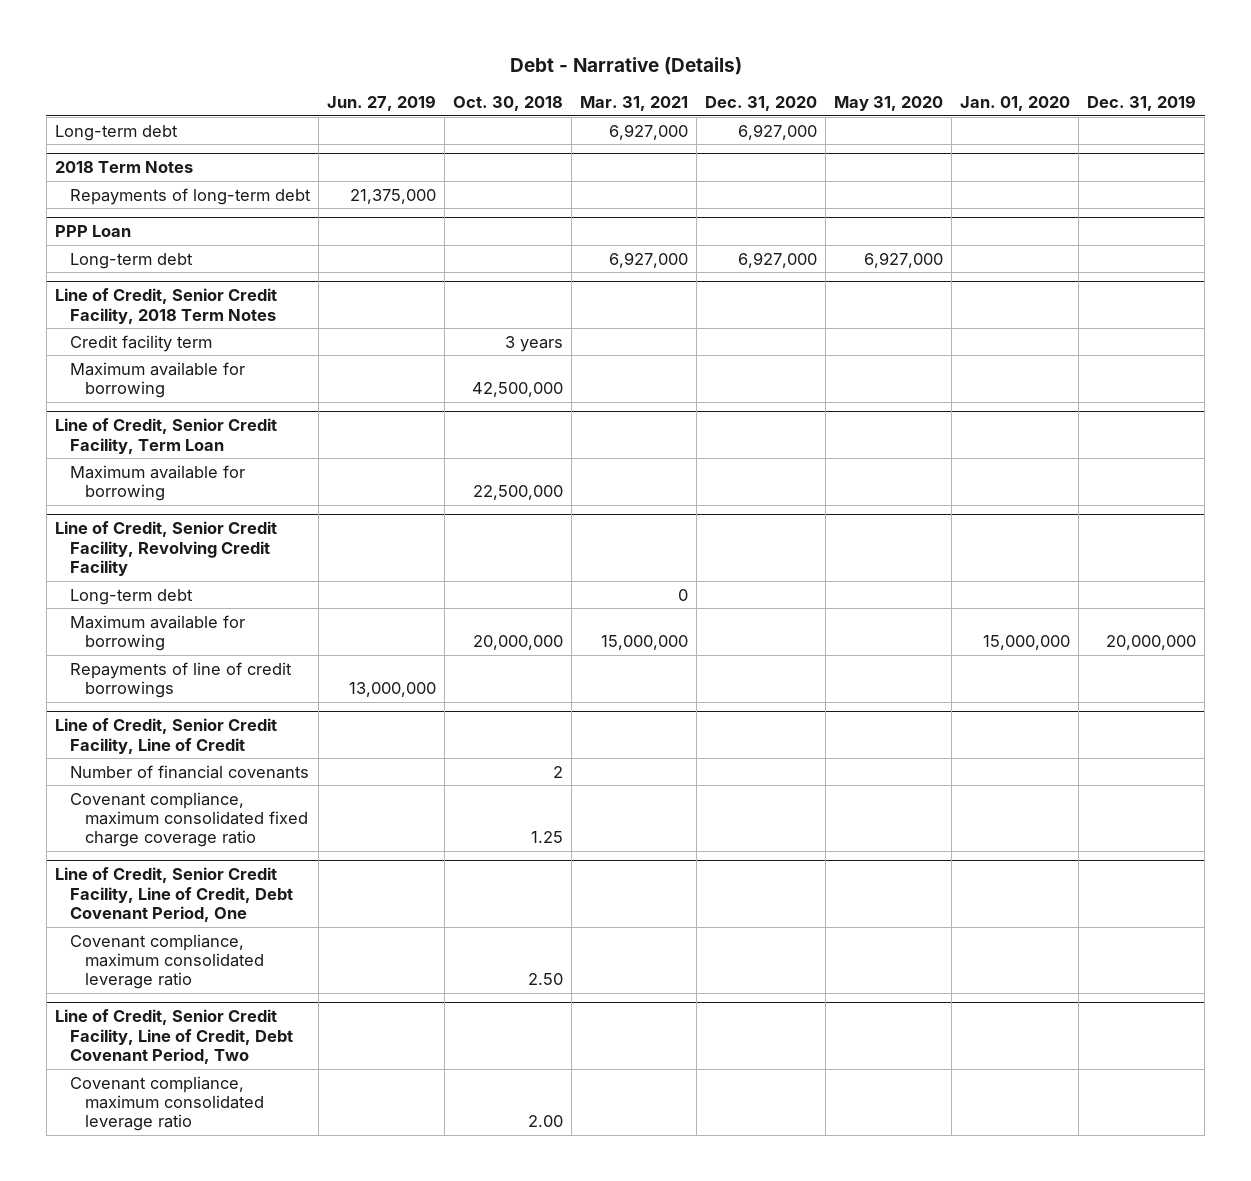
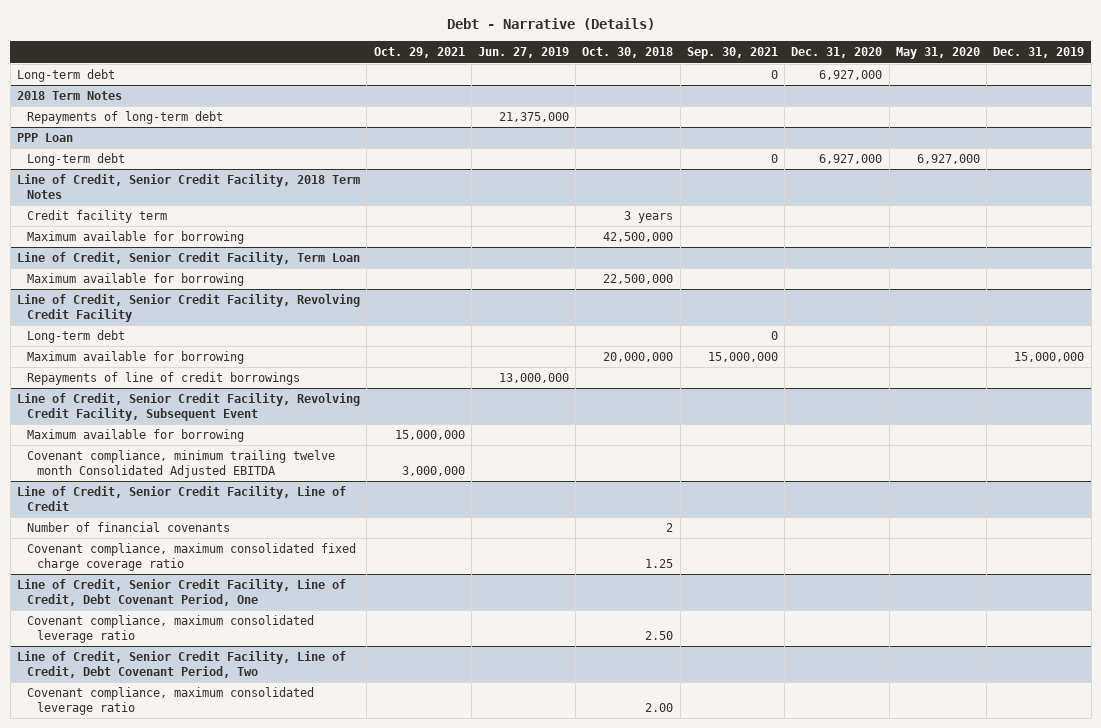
- | Jun. 27, 2019 | Oct. 30, 2018 | Mar. 31, 2021 | Dec. 31, 2020 | May 31, 2020 | Jan. 01, 2020 | Dec. 31, 2019
+ | Oct. 29, 2021 | Jun. 27, 2019 | Oct. 30, 2018 | Sep. 30, 2021 | Dec. 31, 2020 | May 31, 2020 | Dec. 31, 2019
@ Line of Credit, Senior Credit Facility, Revolving Credit Facility
- Maximum available for borrowing | | 20,000,000 | 15,000,000 | | | 15,000,000 | 20,000,000
+ Maximum available for borrowing | | | 20,000,000 | 15,000,000 | | | 15,000,000
+ Line of Credit, Senior Credit Facility, Revolving Credit Facility, Subsequent Event
+ Maximum available for borrowing | 15,000,000 | | | | | |
+ Covenant compliance, minimum trailing twelve month Consolidated Adjusted EBITDA | 3,000,000 | | | | | |

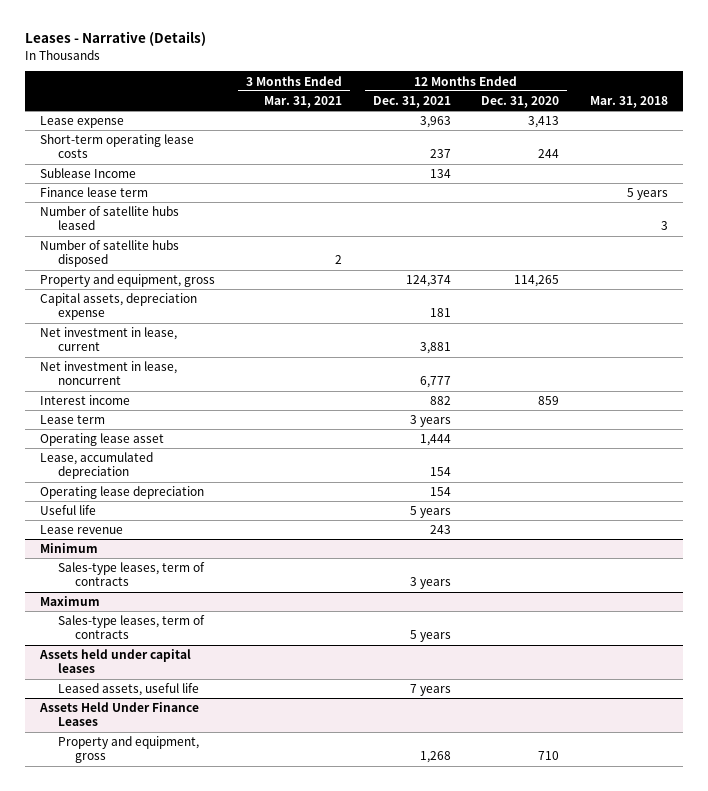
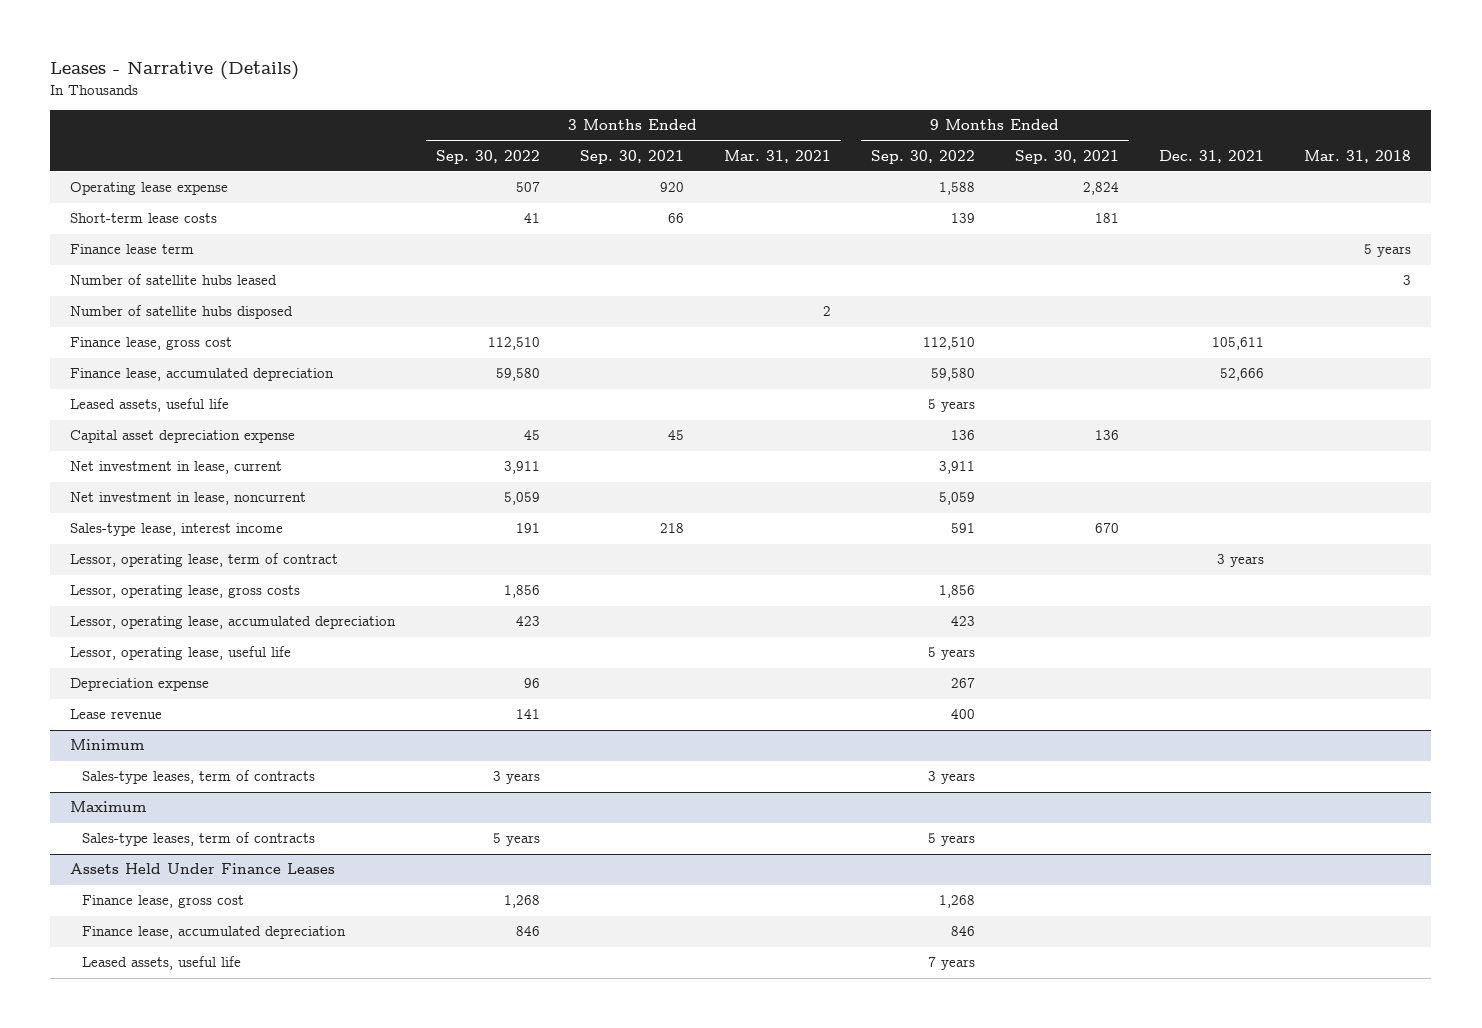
- | 3 Months Ended Mar. 31, 2021 | 12 Months Ended Dec. 31, 2021 | 12 Months Ended Dec. 31, 2020 | Mar. 31, 2018
+ | 3 Months Ended Sep. 30, 2022 | 3 Months Ended Sep. 30, 2021 | 3 Months Ended Mar. 31, 2021 | 9 Months Ended Sep. 30, 2022 | 9 Months Ended Sep. 30, 2021 | Dec. 31, 2021 | Mar. 31, 2018
- Lease expense | | 3,963 | 3,413 |
- Short-term operating lease costs | | 237 | 244 |
- Sublease Income | | 134 | |
+ Operating lease expense | 507 | 920 | | 1,588 | 2,824 | |
+ Short-term lease costs | 41 | 66 | | 139 | 181 | |
- Property and equipment, gross | | 124,374 | 114,265 |
- Capital assets, depreciation expense | | 181 | |
+ Finance lease, gross cost | 112,510 | | | 112,510 | | 105,611 |
+ Finance lease, accumulated depreciation | 59,580 | | | 59,580 | | 52,666 |
+ Leased assets, useful life | | | | 5 years | | |
+ Capital asset depreciation expense | 45 | 45 | | 136 | 136 | |
- Interest income | | 882 | 859 |
- Lease term | | 3 years | |
- Operating lease asset | | 1,444 | |
- Lease, accumulated depreciation | | 154 | |
- Operating lease depreciation | | 154 | |
- Useful life | | 5 years | |
+ Sales-type lease, interest income | 191 | 218 | | 591 | 670 | |
+ Lessor, operating lease, term of contract | | | | | | 3 years |
+ Lessor, operating lease, gross costs | 1,856 | | | 1,856 | | |
+ Lessor, operating lease, accumulated depreciation | 423 | | | 423 | | |
+ Lessor, operating lease, useful life | | | | 5 years | | |
+ Depreciation expense | 96 | | | 267 | | |
- Assets held under capital leases
- Leased assets, useful life | | 7 years | |
@ Assets Held Under Finance Leases
- Property and equipment, gross | | 1,268 | 710 |
+ Finance lease, gross cost | 1,268 | | | 1,268 | | |
+ Finance lease, accumulated depreciation | 846 | | | 846 | | |
+ Leased assets, useful life | | | | 7 years | | |

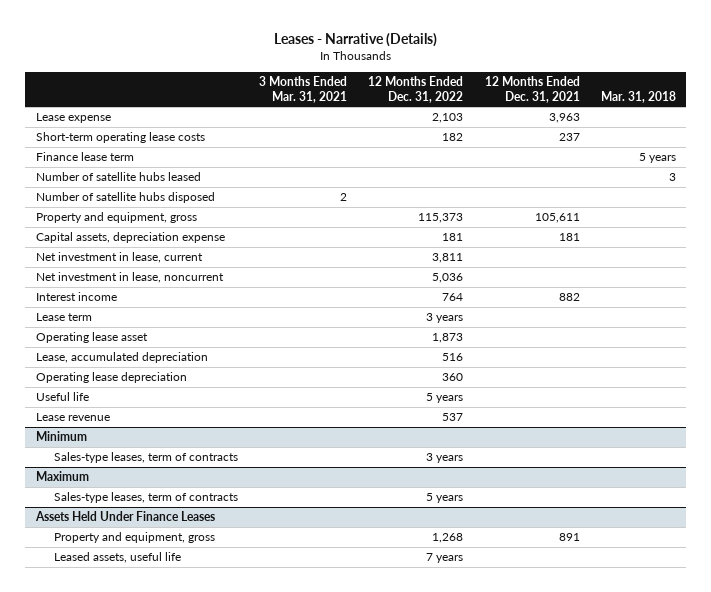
- | 3 Months Ended Sep. 30, 2022 | 3 Months Ended Sep. 30, 2021 | 3 Months Ended Mar. 31, 2021 | 9 Months Ended Sep. 30, 2022 | 9 Months Ended Sep. 30, 2021 | Dec. 31, 2021 | Mar. 31, 2018
+ | 3 Months Ended Mar. 31, 2021 | 12 Months Ended Dec. 31, 2022 | 12 Months Ended Dec. 31, 2021 | Mar. 31, 2018
- Operating lease expense | 507 | 920 | | 1,588 | 2,824 | |
- Short-term lease costs | 41 | 66 | | 139 | 181 | |
+ Lease expense | | 2,103 | 3,963 |
+ Short-term operating lease costs | | 182 | 237 |
- Finance lease, gross cost | 112,510 | | | 112,510 | | 105,611 |
- Finance lease, accumulated depreciation | 59,580 | | | 59,580 | | 52,666 |
- Leased assets, useful life | | | | 5 years | | |
- Capital asset depreciation expense | 45 | 45 | | 136 | 136 | |
+ Property and equipment, gross | | 115,373 | 105,611 |
+ Capital assets, depreciation expense | | 181 | 181 |
- Sales-type lease, interest income | 191 | 218 | | 591 | 670 | |
- Lessor, operating lease, term of contract | | | | | | 3 years |
- Lessor, operating lease, gross costs | 1,856 | | | 1,856 | | |
- Lessor, operating lease, accumulated depreciation | 423 | | | 423 | | |
- Lessor, operating lease, useful life | | | | 5 years | | |
- Depreciation expense | 96 | | | 267 | | |
+ Interest income | | 764 | 882 |
+ Lease term | | 3 years | |
+ Operating lease asset | | 1,873 | |
+ Lease, accumulated depreciation | | 516 | |
+ Operating lease depreciation | | 360 | |
+ Useful life | | 5 years | |
@ Assets Held Under Finance Leases
- Finance lease, gross cost | 1,268 | | | 1,268 | | |
- Finance lease, accumulated depreciation | 846 | | | 846 | | |
+ Property and equipment, gross | | 1,268 | 891 |

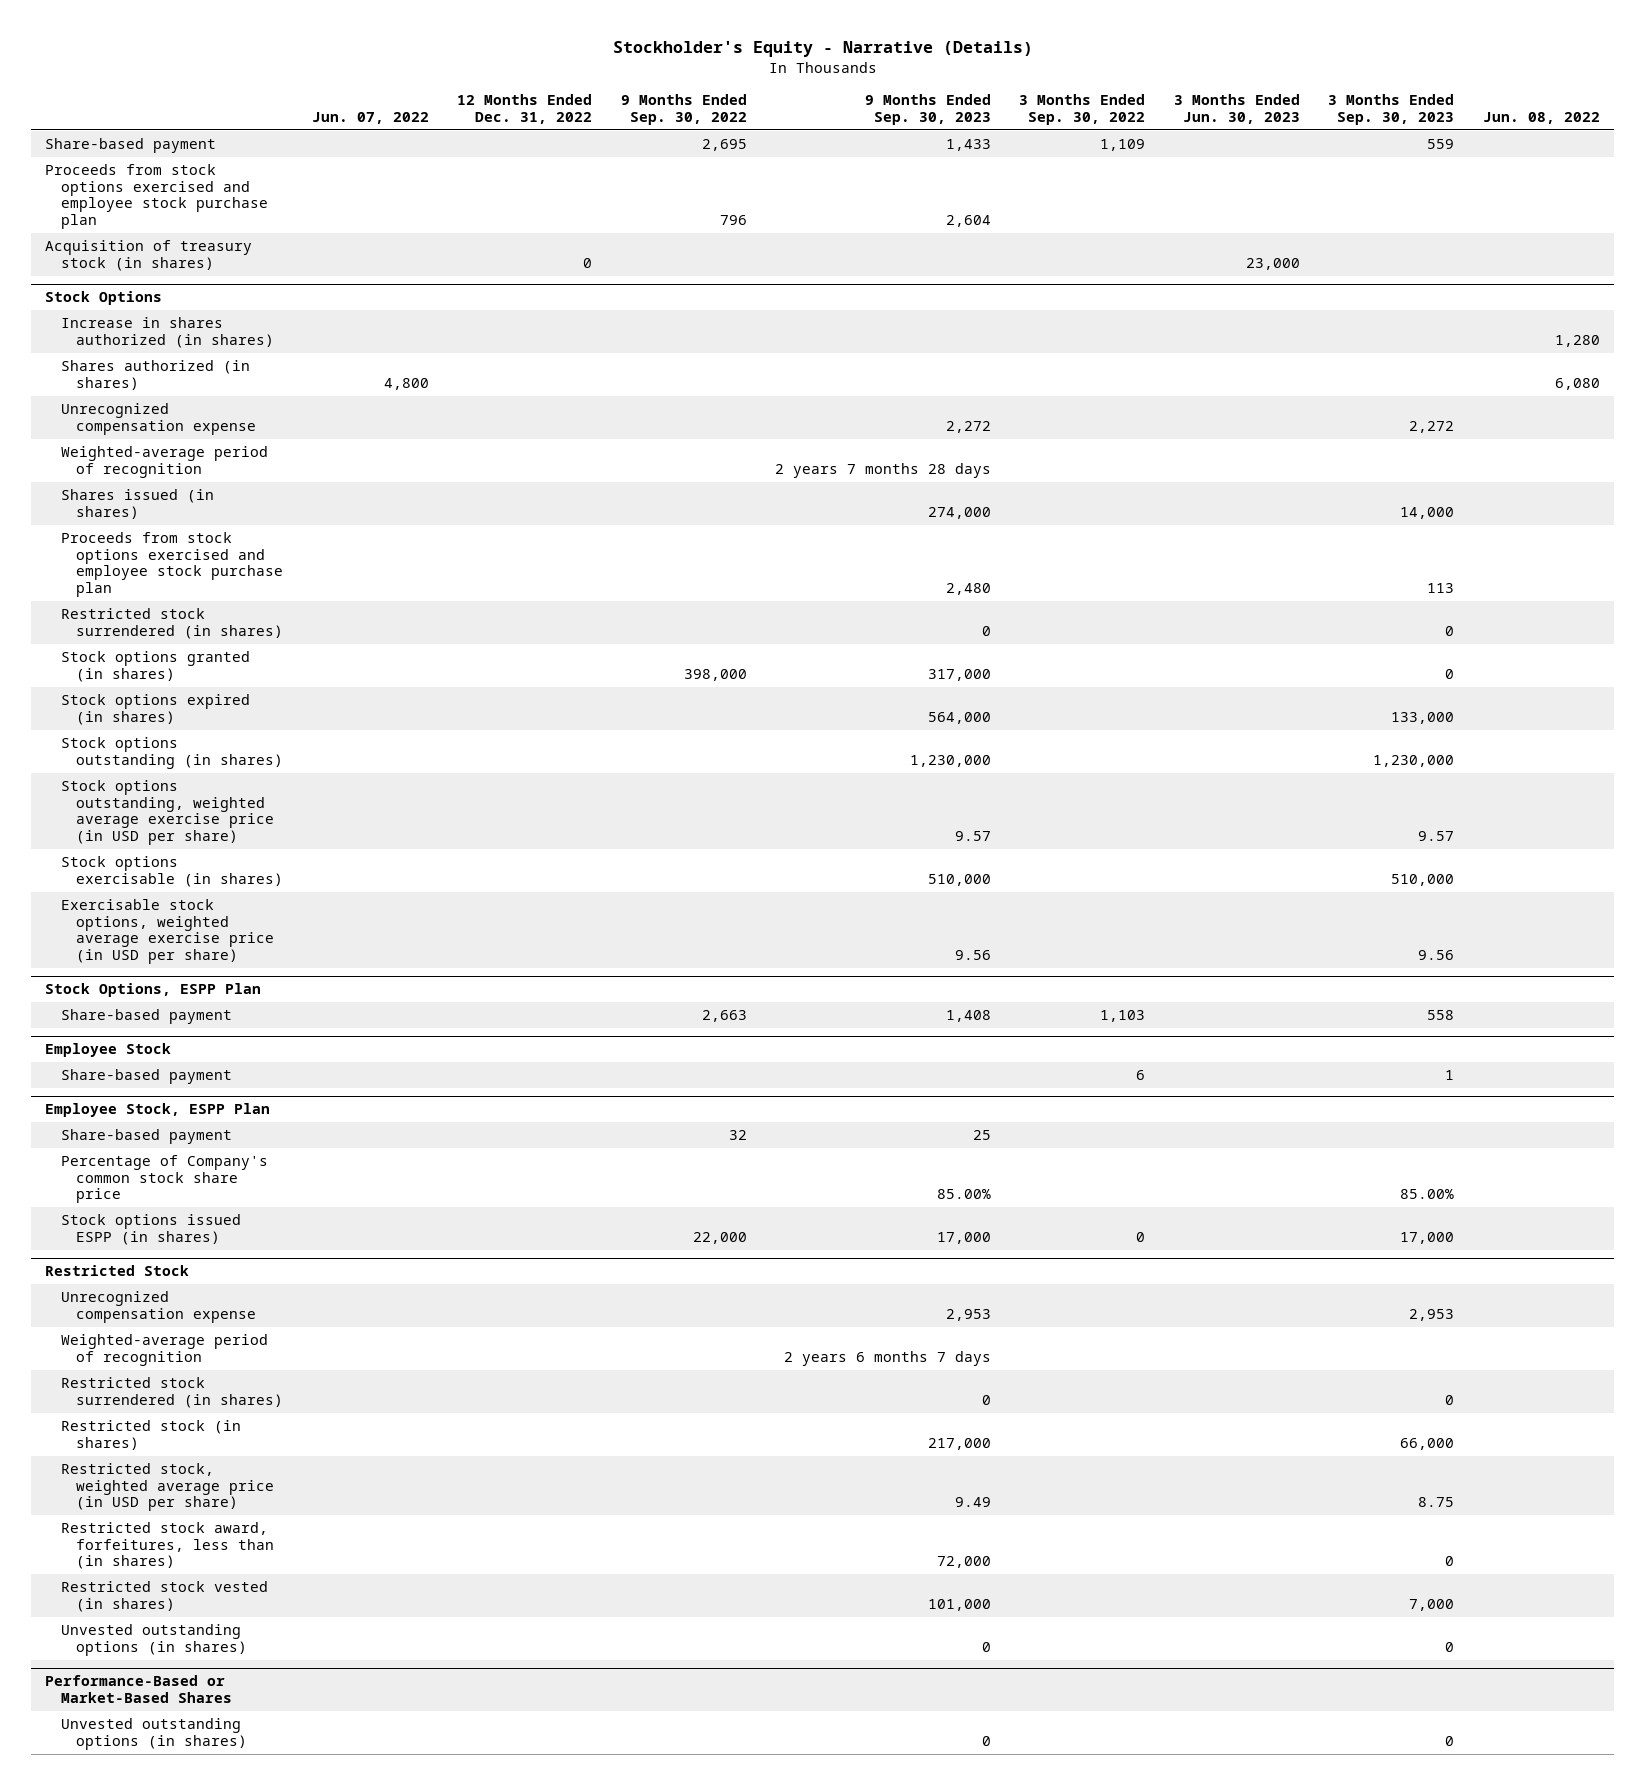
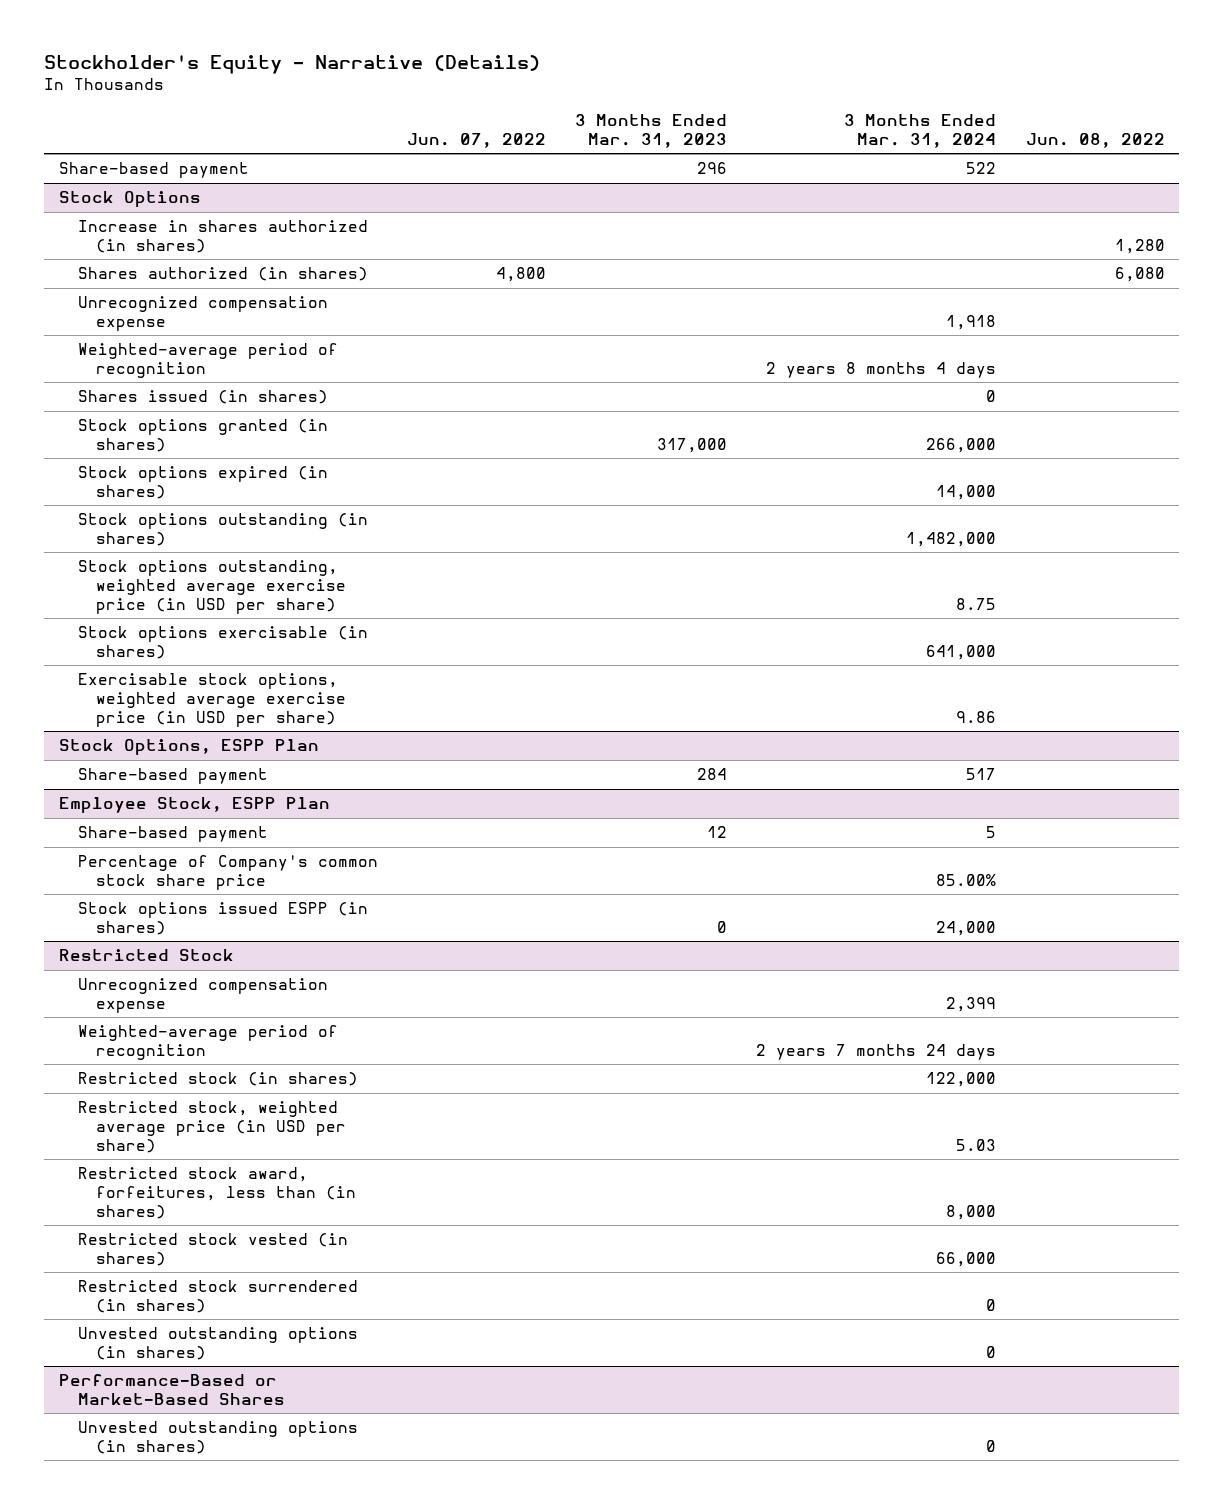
- | Jun. 07, 2022 | 12 Months Ended Dec. 31, 2022 | 9 Months Ended Sep. 30, 2022 | 9 Months Ended Sep. 30, 2023 | 3 Months Ended Sep. 30, 2022 | 3 Months Ended Jun. 30, 2023 | 3 Months Ended Sep. 30, 2023 | Jun. 08, 2022
+ | Jun. 07, 2022 | 3 Months Ended Mar. 31, 2023 | 3 Months Ended Mar. 31, 2024 | Jun. 08, 2022
- Proceeds from stock options exercised and employee stock purchase plan | | | 796 | 2,604 | | | |
- Acquisition of treasury stock (in shares) | | 0 | | | | 23,000 | |
@ Stock Options
- Proceeds from stock options exercised and employee stock purchase plan | | | | 2,480 | | | 113 |
- Restricted stock surrendered (in shares) | | | | 0 | | | 0 |
- Employee Stock
- Share-based payment | | | | | 6 | | 1 |
@ Restricted Stock
moved down: Restricted stock surrendered (in shares) | | | 0 |

